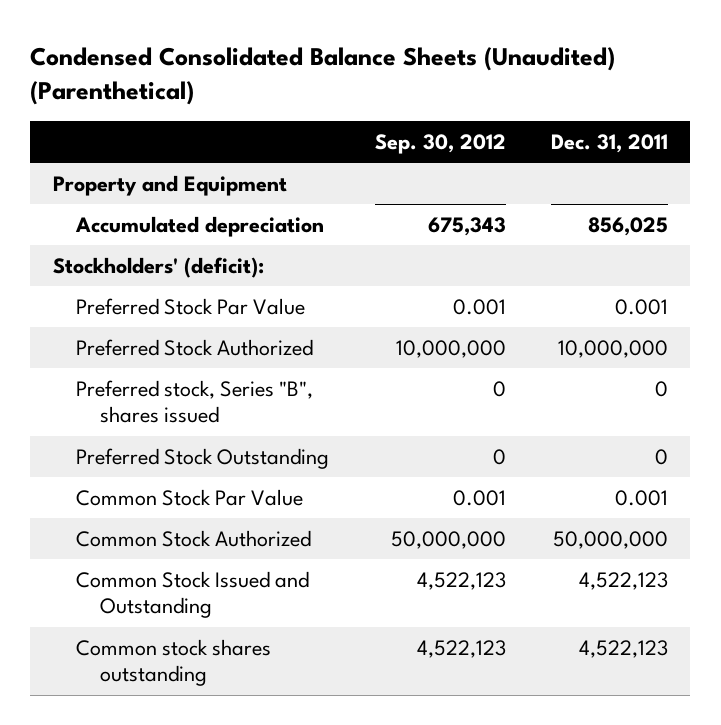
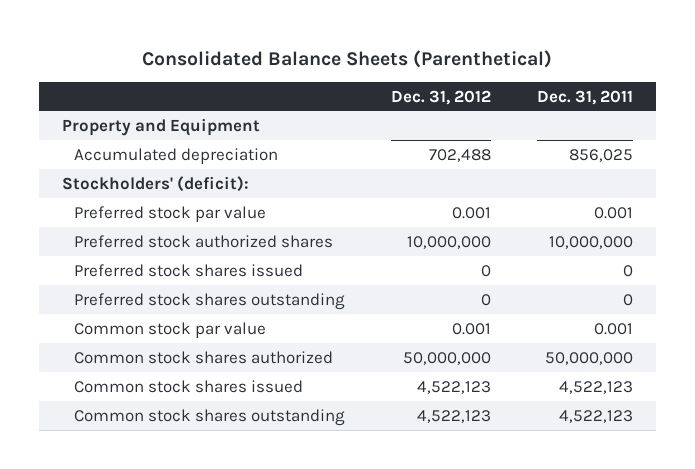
- Condensed Consolidated Balance Sheets (Unaudited) (Parenthetical)
+ Consolidated Balance Sheets (Parenthetical)
- | Sep. 30, 2012 | Dec. 31, 2011
+ | Dec. 31, 2012 | Dec. 31, 2011
- Preferred Stock Par Value | 0.001 | 0.001
- Preferred Stock Authorized | 10,000,000 | 10,000,000
- Preferred stock, Series "B", shares issued | 0 | 0
- Preferred Stock Outstanding | 0 | 0
- Common Stock Par Value | 0.001 | 0.001
- Common Stock Authorized | 50,000,000 | 50,000,000
- Common Stock Issued and Outstanding | 4,522,123 | 4,522,123
+ Preferred stock par value | 0.001 | 0.001
+ Preferred stock authorized shares | 10,000,000 | 10,000,000
+ Preferred stock shares issued | 0 | 0
+ Preferred stock shares outstanding | 0 | 0
+ Common stock par value | 0.001 | 0.001
+ Common stock shares authorized | 50,000,000 | 50,000,000
+ Common stock shares issued | 4,522,123 | 4,522,123

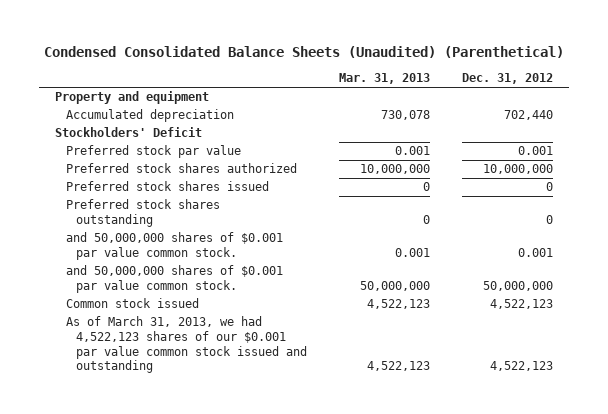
- Consolidated Balance Sheets (Parenthetical)
+ Condensed Consolidated Balance Sheets (Unaudited) (Parenthetical)
- | Dec. 31, 2012 | Dec. 31, 2011
+ | Mar. 31, 2013 | Dec. 31, 2012
- Property and Equipment
- Accumulated depreciation | 702,488 | 856,025
- Stockholders' (deficit):
+ Property and equipment
+ Accumulated depreciation | 730,078 | 702,440
+ Stockholders' Deficit
- Preferred stock authorized shares | 10,000,000 | 10,000,000
+ Preferred stock shares authorized | 10,000,000 | 10,000,000
- Common stock par value | 0.001 | 0.001
- Common stock shares authorized | 50,000,000 | 50,000,000
- Common stock shares issued | 4,522,123 | 4,522,123
- Common stock shares outstanding | 4,522,123 | 4,522,123
+ and 50,000,000 shares of $0.001 par value common stock. | 0.001 | 0.001
+ and 50,000,000 shares of $0.001 par value common stock. | 50,000,000 | 50,000,000
+ Common stock issued | 4,522,123 | 4,522,123
+ As of March 31, 2013, we had 4,522,123 shares of our $0.001 par value common stock issued and outstanding | 4,522,123 | 4,522,123

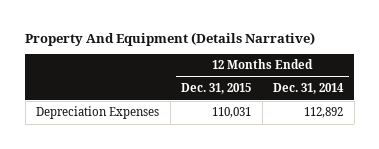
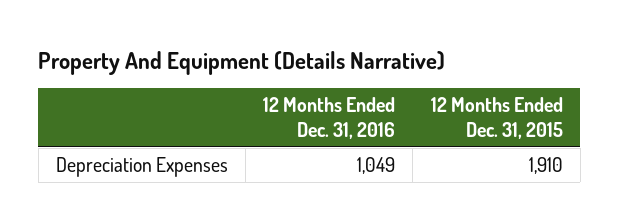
- | 12 Months Ended Dec. 31, 2015 | 12 Months Ended Dec. 31, 2014
+ | 12 Months Ended Dec. 31, 2016 | 12 Months Ended Dec. 31, 2015
- Depreciation Expenses | 110,031 | 112,892
+ Depreciation Expenses | 1,049 | 1,910

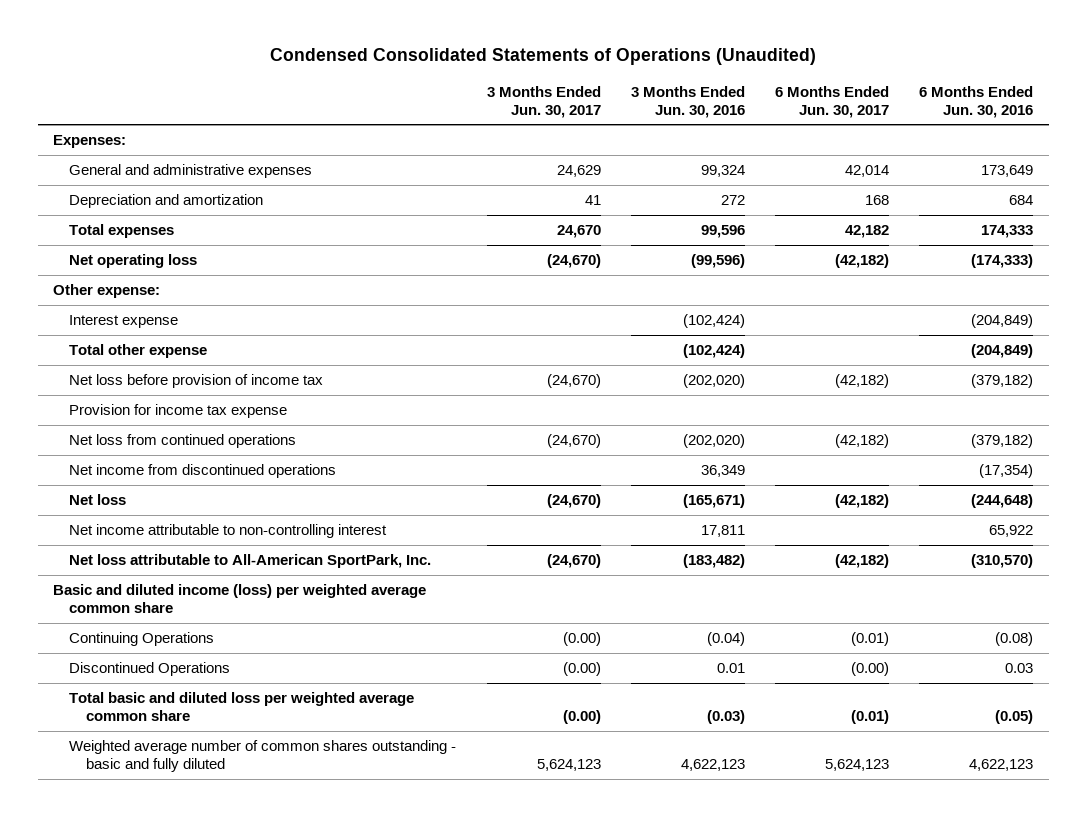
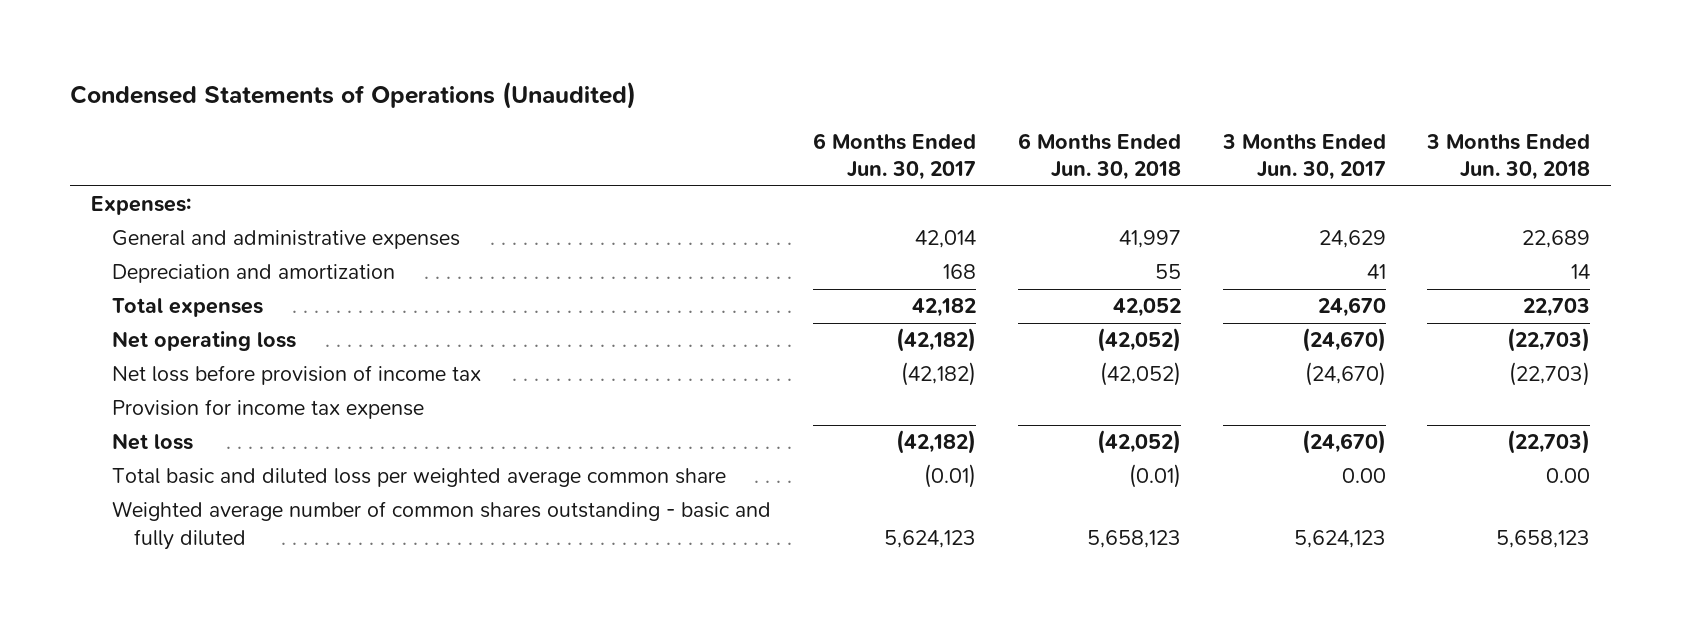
- Condensed Consolidated Statements of Operations (Unaudited)
+ Condensed Statements of Operations (Unaudited)
- | 3 Months Ended Jun. 30, 2017 | 3 Months Ended Jun. 30, 2016 | 6 Months Ended Jun. 30, 2017 | 6 Months Ended Jun. 30, 2016
+ | 6 Months Ended Jun. 30, 2017 | 6 Months Ended Jun. 30, 2018 | 3 Months Ended Jun. 30, 2017 | 3 Months Ended Jun. 30, 2018
- Other expense:
- Interest expense | | (102,424) | | (204,849)
- Total other expense | | (102,424) | | (204,849)
- Net loss from continued operations | (24,670) | (202,020) | (42,182) | (379,182)
- Net income from discontinued operations | | 36,349 | | (17,354)
- Net income attributable to non-controlling interest | | 17,811 | | 65,922
- Net loss attributable to All-American SportPark, Inc. | (24,670) | (183,482) | (42,182) | (310,570)
- Basic and diluted income (loss) per weighted average common share
- Continuing Operations | (0.00) | (0.04) | (0.01) | (0.08)
- Discontinued Operations | (0.00) | 0.01 | (0.00) | 0.03
- Total basic and diluted loss per weighted average common share | (0.00) | (0.03) | (0.01) | (0.05)
+ Total basic and diluted loss per weighted average common share | (0.01) | (0.01) | 0.00 | 0.00

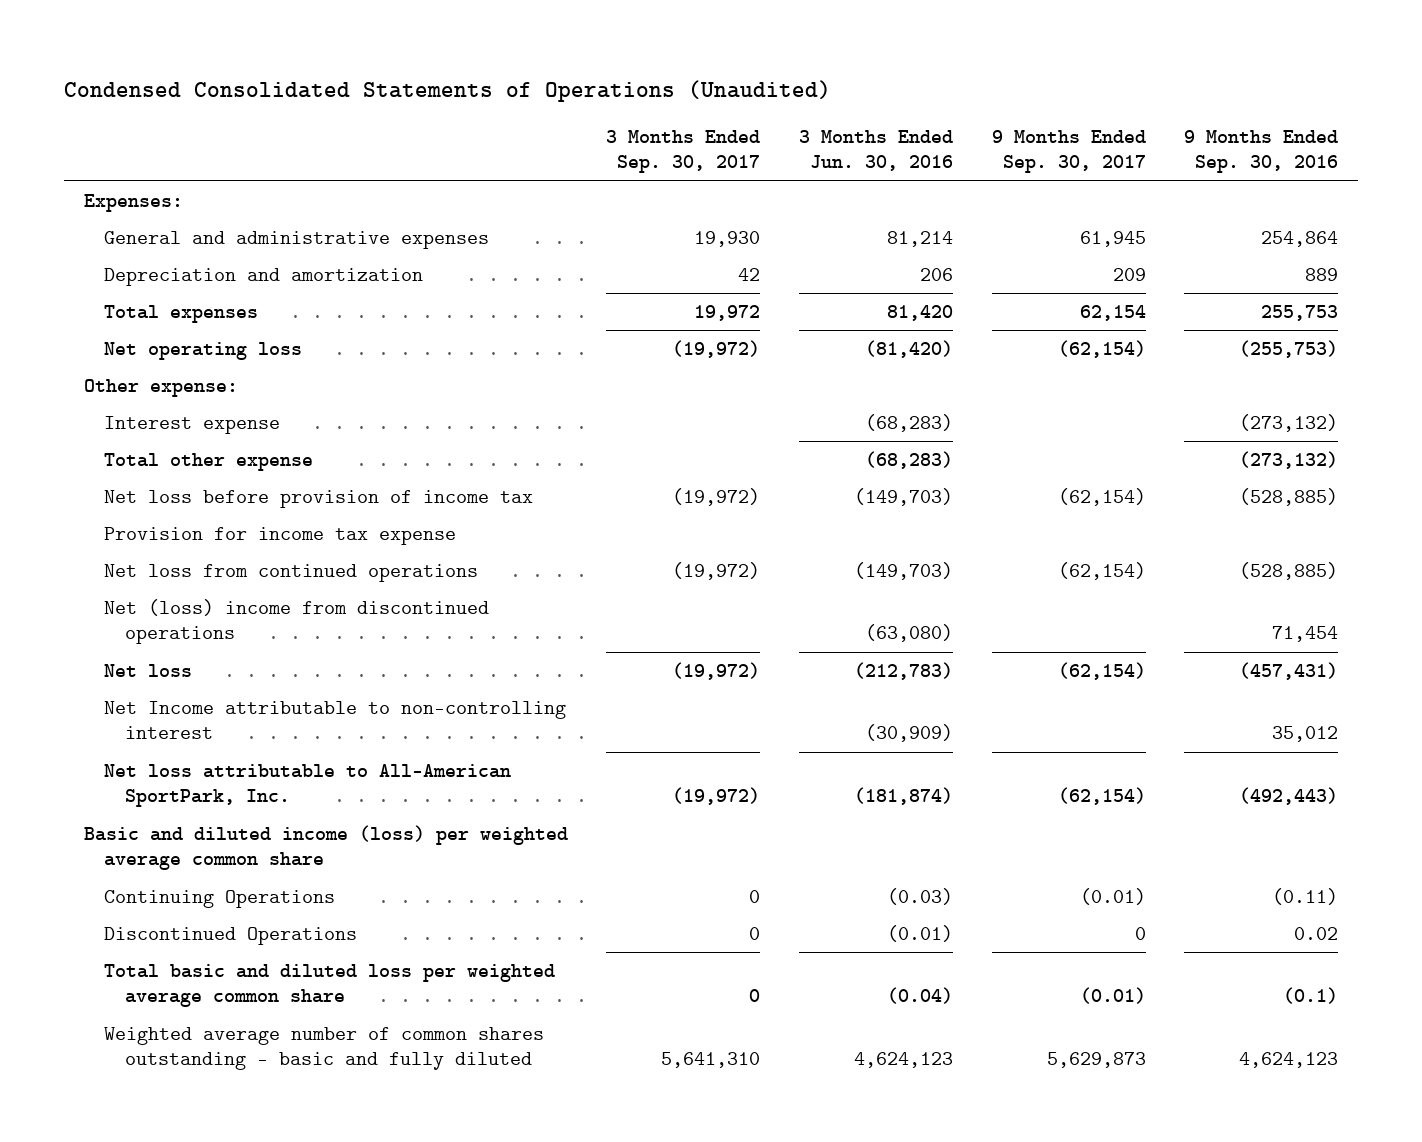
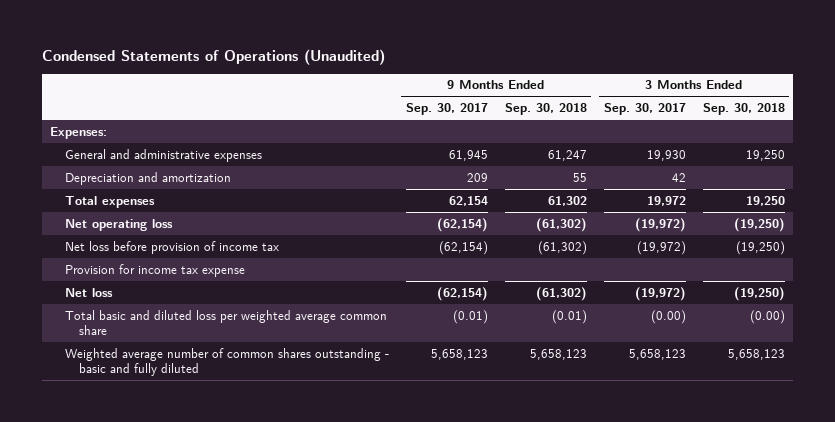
- Condensed Consolidated Statements of Operations (Unaudited)
+ Condensed Statements of Operations (Unaudited)
- | 3 Months Ended Sep. 30, 2017 | 3 Months Ended Jun. 30, 2016 | 9 Months Ended Sep. 30, 2017 | 9 Months Ended Sep. 30, 2016
+ | 9 Months Ended Sep. 30, 2017 | 9 Months Ended Sep. 30, 2018 | 3 Months Ended Sep. 30, 2017 | 3 Months Ended Sep. 30, 2018
- Other expense:
- Interest expense | | (68,283) | | (273,132)
- Total other expense | | (68,283) | | (273,132)
- Net loss from continued operations | (19,972) | (149,703) | (62,154) | (528,885)
- Net (loss) income from discontinued operations | | (63,080) | | 71,454
- Net Income attributable to non-controlling interest | | (30,909) | | 35,012
- Net loss attributable to All-American SportPark, Inc. | (19,972) | (181,874) | (62,154) | (492,443)
- Basic and diluted income (loss) per weighted average common share
- Continuing Operations | 0 | (0.03) | (0.01) | (0.11)
- Discontinued Operations | 0 | (0.01) | 0 | 0.02
- Total basic and diluted loss per weighted average common share | 0 | (0.04) | (0.01) | (0.1)
- Weighted average number of common shares outstanding - basic and fully diluted | 5,641,310 | 4,624,123 | 5,629,873 | 4,624,123
+ Total basic and diluted loss per weighted average common share | (0.01) | (0.01) | (0.00) | (0.00)
+ Weighted average number of common shares outstanding - basic and fully diluted | 5,658,123 | 5,658,123 | 5,658,123 | 5,658,123

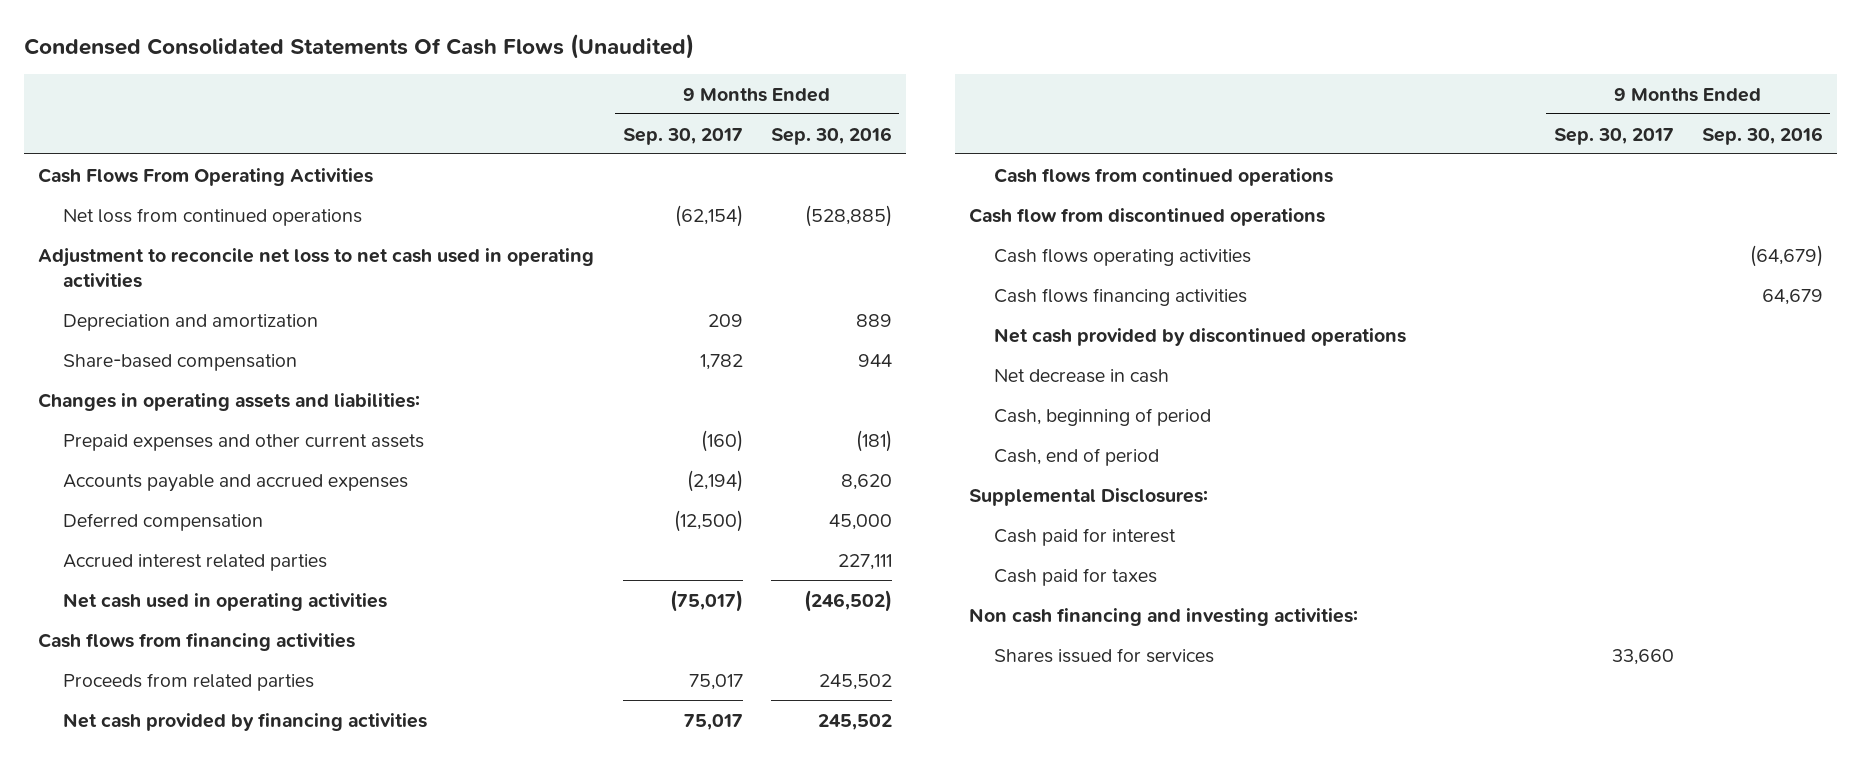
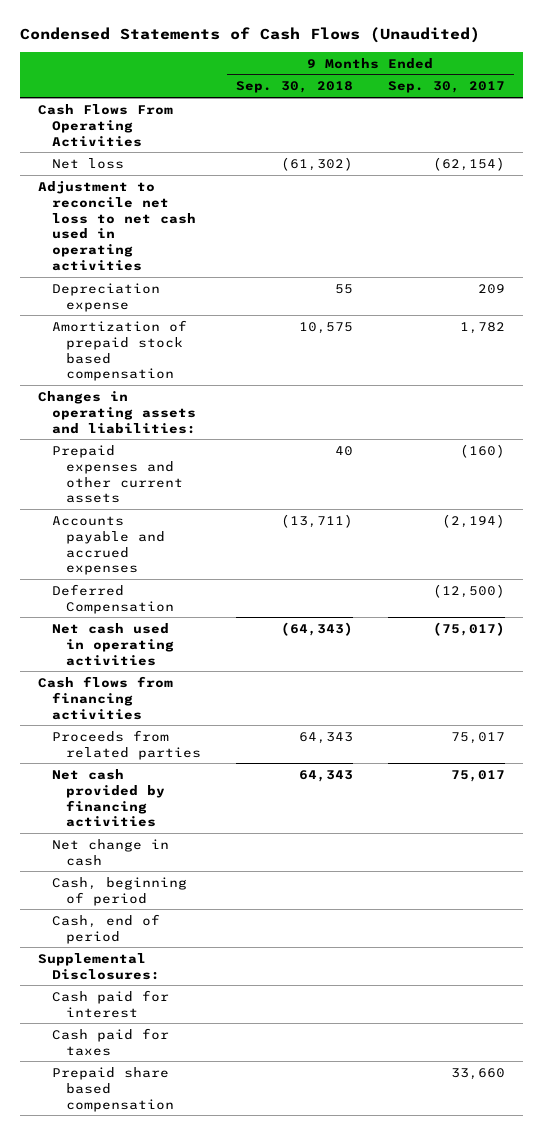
- Condensed Consolidated Statements Of Cash Flows (Unaudited)
+ Condensed Statements of Cash Flows (Unaudited)
- | 9 Months Ended Sep. 30, 2017 | 9 Months Ended Sep. 30, 2016
+ | 9 Months Ended Sep. 30, 2018 | 9 Months Ended Sep. 30, 2017
- Net loss from continued operations | (62,154) | (528,885)
+ Net loss | (61,302) | (62,154)
- Depreciation and amortization | 209 | 889
- Share-based compensation | 1,782 | 944
+ Depreciation expense | 55 | 209
+ Amortization of prepaid stock based compensation | 10,575 | 1,782
- Deferred compensation | (12,500) | 45,000
- Accrued interest related parties | | 227,111
+ Deferred Compensation | | (12,500)
- Cash flows from continued operations
- Cash flow from discontinued operations
- Cash flows operating activities | | (64,679)
- Cash flows financing activities | | 64,679
- Net cash provided by discontinued operations
- Net decrease in cash
+ Net change in cash
- Non cash financing and investing activities:
- Shares issued for services | 33,660 |
+ Prepaid share based compensation | | 33,660

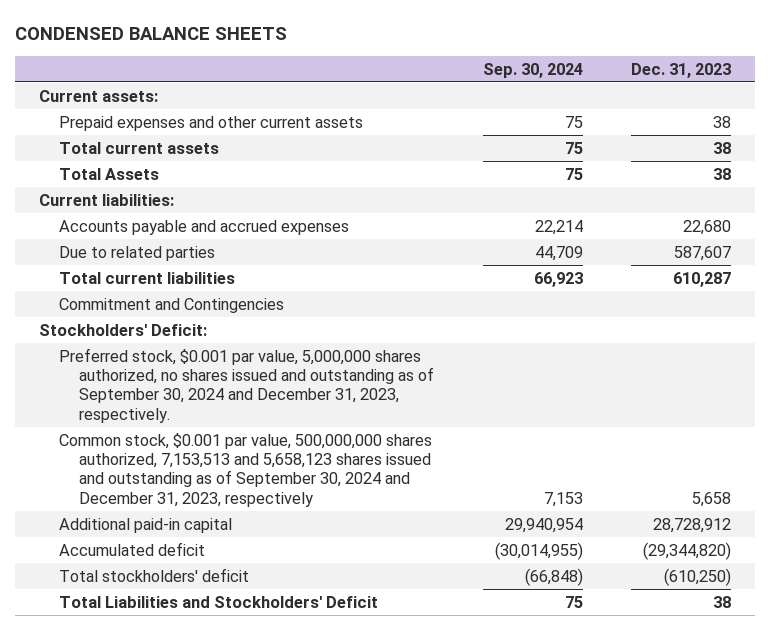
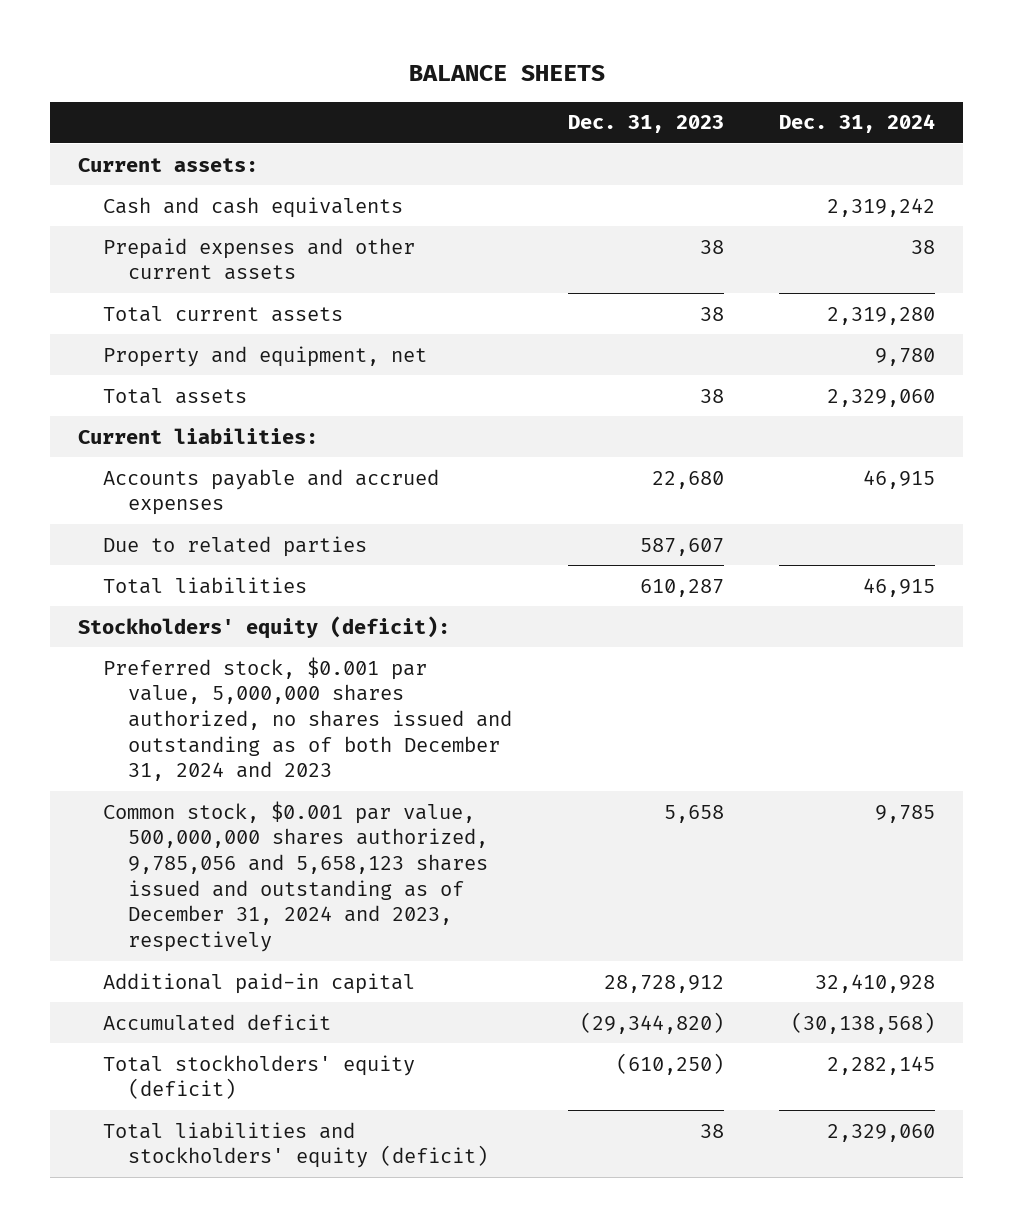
- CONDENSED BALANCE SHEETS
+ BALANCE SHEETS
- | Sep. 30, 2024 | Dec. 31, 2023
+ | Dec. 31, 2023 | Dec. 31, 2024
+ Cash and cash equivalents | | 2,319,242
- Total Assets | 75 | 38
+ Property and equipment, net | | 9,780
+ Total assets | 38 | 2,329,060
- Total current liabilities | 66,923 | 610,287
- Commitment and Contingencies
- Stockholders' Deficit:
- Preferred stock, $0.001 par value, 5,000,000 shares authorized, no shares issued and outstanding as of September 30, 2024 and December 31, 2023, respectively.
- Common stock, $0.001 par value, 500,000,000 shares authorized, 7,153,513 and 5,658,123 shares issued and outstanding as of September 30, 2024 and December 31, 2023, respectively | 7,153 | 5,658
+ Total liabilities | 610,287 | 46,915
+ Stockholders' equity (deficit):
+ Preferred stock, $0.001 par value, 5,000,000 shares authorized, no shares issued and outstanding as of both December 31, 2024 and 2023
+ Common stock, $0.001 par value, 500,000,000 shares authorized, 9,785,056 and 5,658,123 shares issued and outstanding as of December 31, 2024 and 2023, respectively | 5,658 | 9,785
- Total stockholders' deficit | (66,848) | (610,250)
- Total Liabilities and Stockholders' Deficit | 75 | 38
+ Total stockholders' equity (deficit) | (610,250) | 2,282,145
+ Total liabilities and stockholders' equity (deficit) | 38 | 2,329,060

